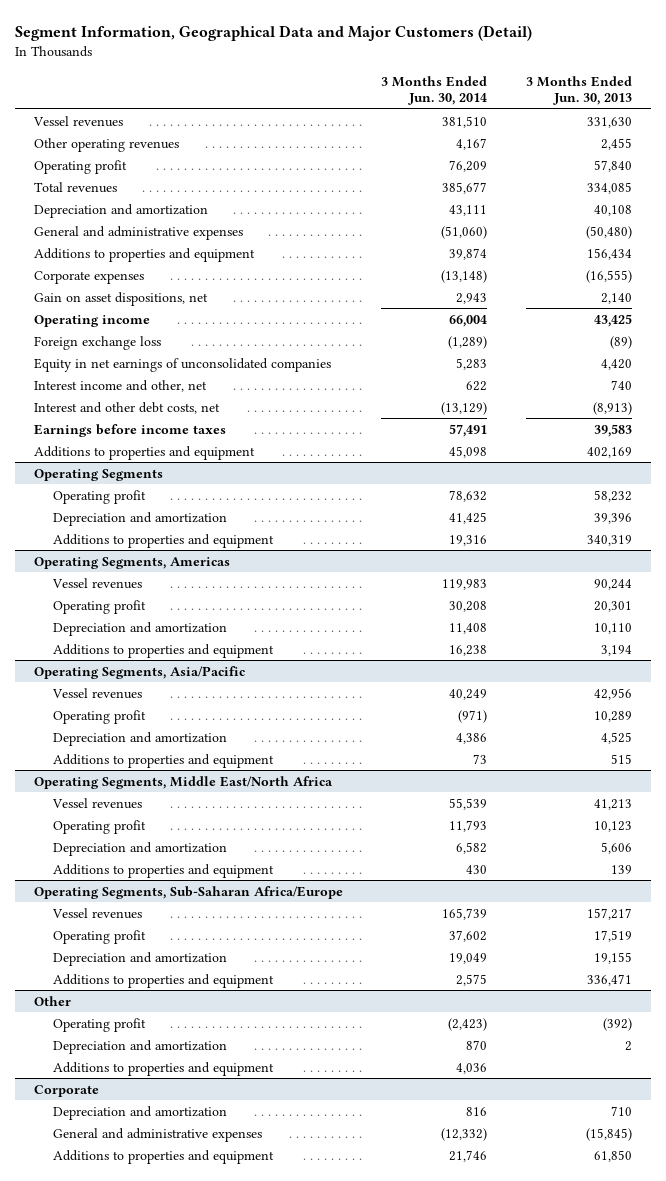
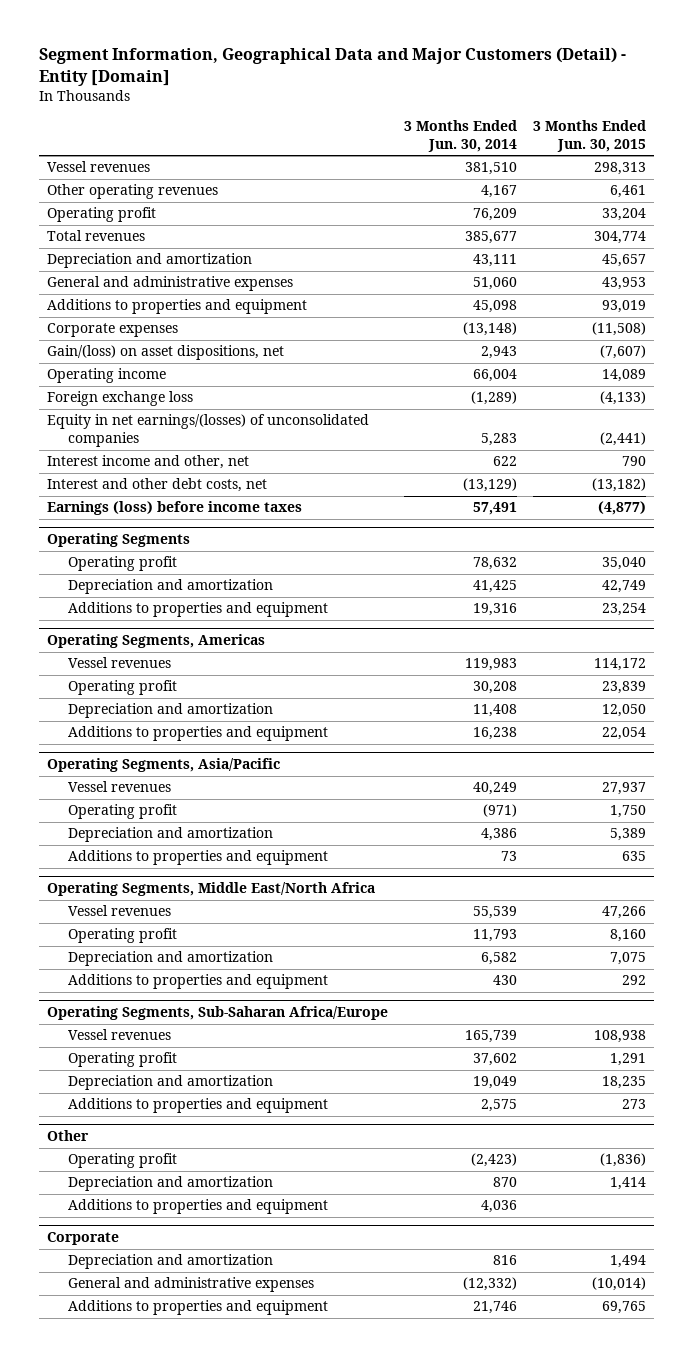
- Segment Information, Geographical Data and Major Customers (Detail)
+ Segment Information, Geographical Data and Major Customers (Detail) - Entity [Domain]
- | 3 Months Ended Jun. 30, 2014 | 3 Months Ended Jun. 30, 2013
+ | 3 Months Ended Jun. 30, 2014 | 3 Months Ended Jun. 30, 2015
- General and administrative expenses | (51,060) | (50,480)
- Additions to properties and equipment | 39,874 | 156,434
+ General and administrative expenses | 51,060 | 43,953
moved up: Additions to properties and equipment | 45,098 | 93,019
- Gain on asset dispositions, net | 2,943 | 2,140
+ Gain/(loss) on asset dispositions, net | 2,943 | (7,607)
- Equity in net earnings of unconsolidated companies | 5,283 | 4,420
+ Equity in net earnings/(losses) of unconsolidated companies | 5,283 | (2,441)
- Earnings before income taxes | 57,491 | 39,583
+ Earnings (loss) before income taxes | 57,491 | (4,877)

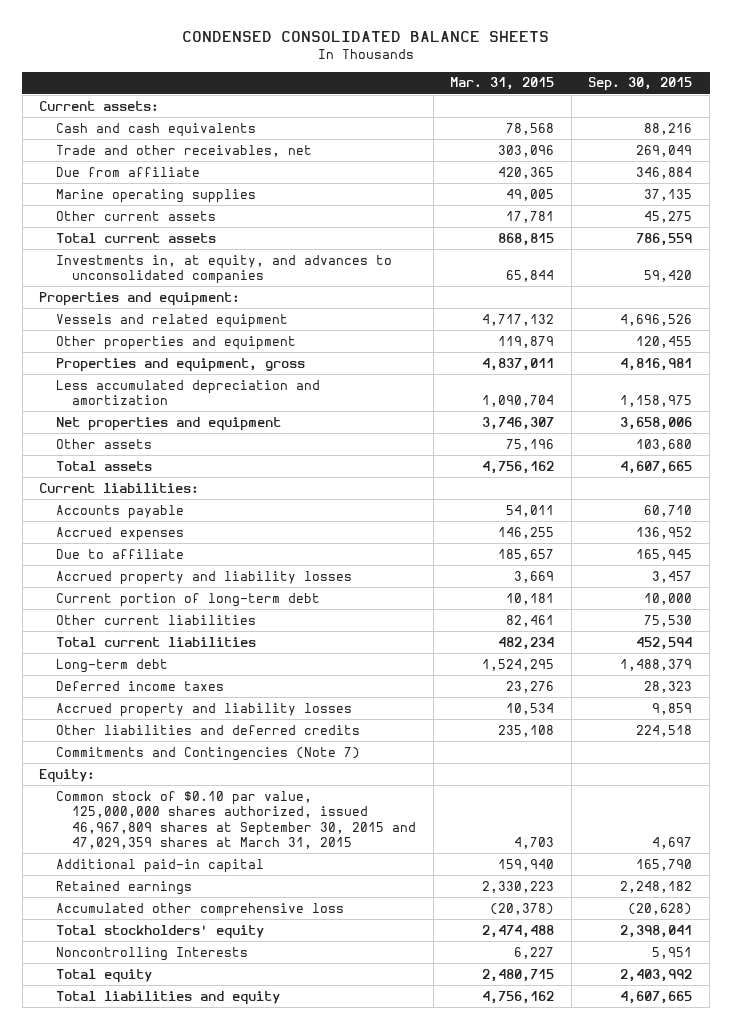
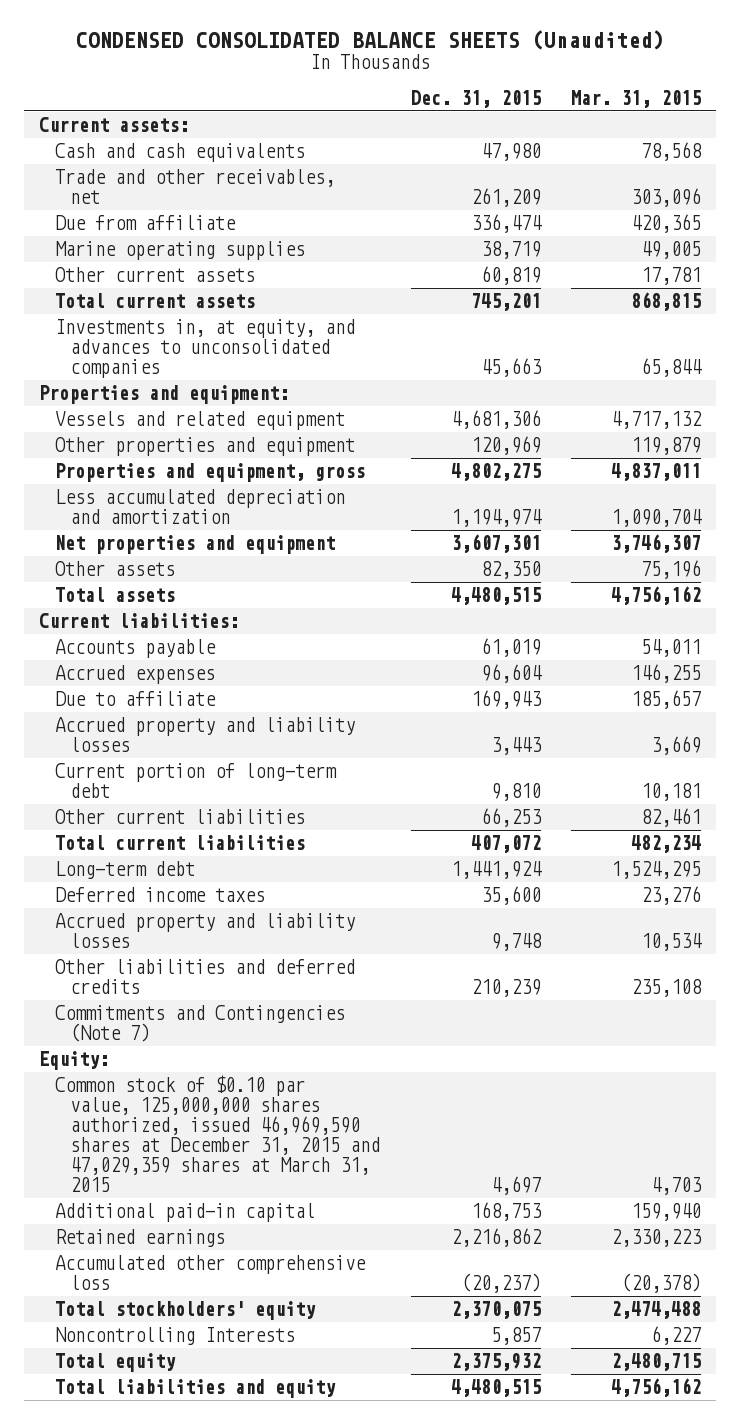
- CONDENSED CONSOLIDATED BALANCE SHEETS
+ CONDENSED CONSOLIDATED BALANCE SHEETS (Unaudited)
- | Mar. 31, 2015 | Sep. 30, 2015
+ | Dec. 31, 2015 | Mar. 31, 2015
- Common stock of $0.10 par value, 125,000,000 shares authorized, issued 46,967,809 shares at September 30, 2015 and 47,029,359 shares at March 31, 2015 | 4,703 | 4,697
+ Common stock of $0.10 par value, 125,000,000 shares authorized, issued 46,969,590 shares at December 31, 2015 and 47,029,359 shares at March 31, 2015 | 4,697 | 4,703

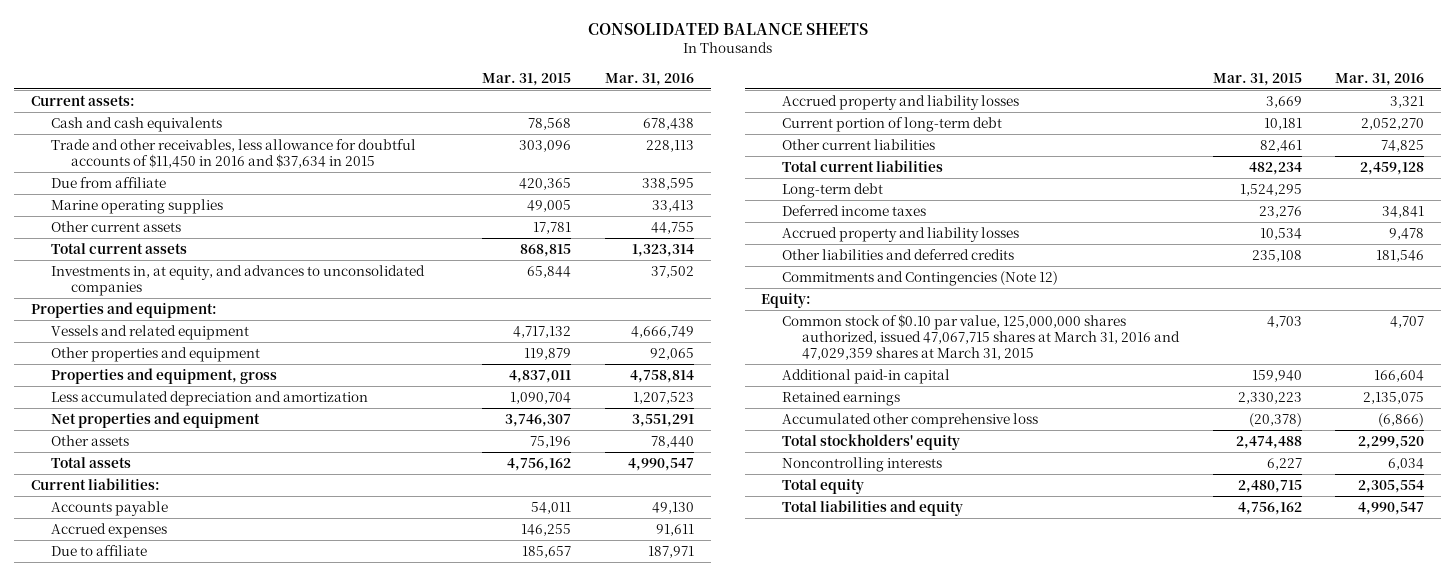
- CONDENSED CONSOLIDATED BALANCE SHEETS (Unaudited)
+ CONSOLIDATED BALANCE SHEETS
- | Dec. 31, 2015 | Mar. 31, 2015
+ | Mar. 31, 2015 | Mar. 31, 2016
- Trade and other receivables, net | 261,209 | 303,096
+ Trade and other receivables, less allowance for doubtful accounts of $11,450 in 2016 and $37,634 in 2015 | 303,096 | 228,113
- Commitments and Contingencies (Note 7)
+ Commitments and Contingencies (Note 12)
- Common stock of $0.10 par value, 125,000,000 shares authorized, issued 46,969,590 shares at December 31, 2015 and 47,029,359 shares at March 31, 2015 | 4,697 | 4,703
+ Common stock of $0.10 par value, 125,000,000 shares authorized, issued 47,067,715 shares at March 31, 2016 and 47,029,359 shares at March 31, 2015 | 4,703 | 4,707
- Noncontrolling Interests | 5,857 | 6,227
+ Noncontrolling interests | 6,227 | 6,034

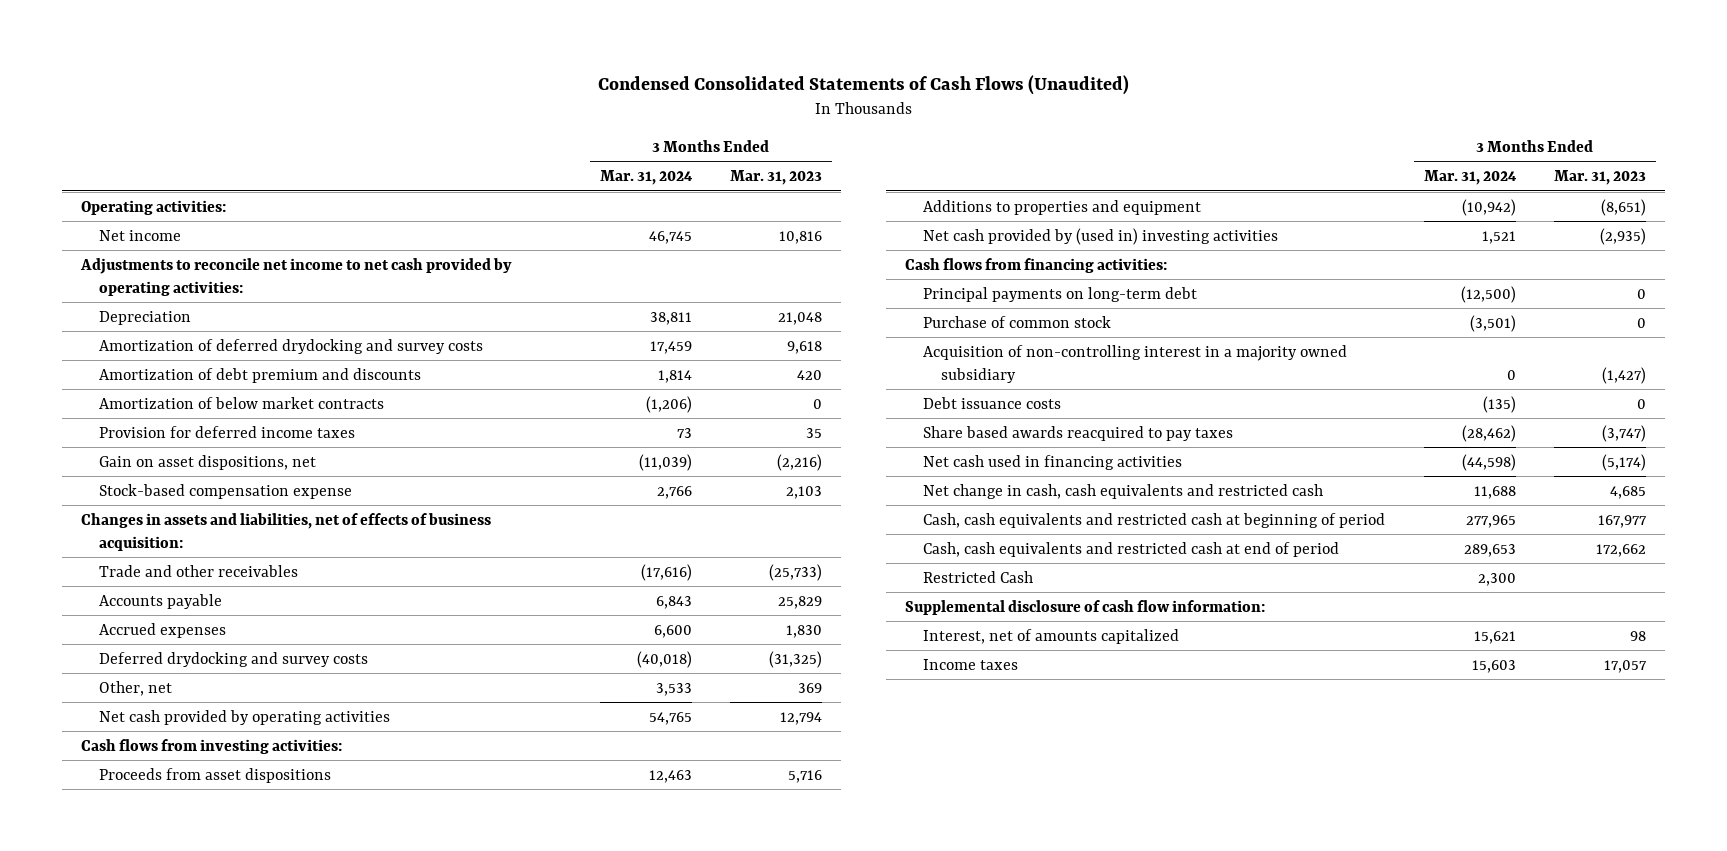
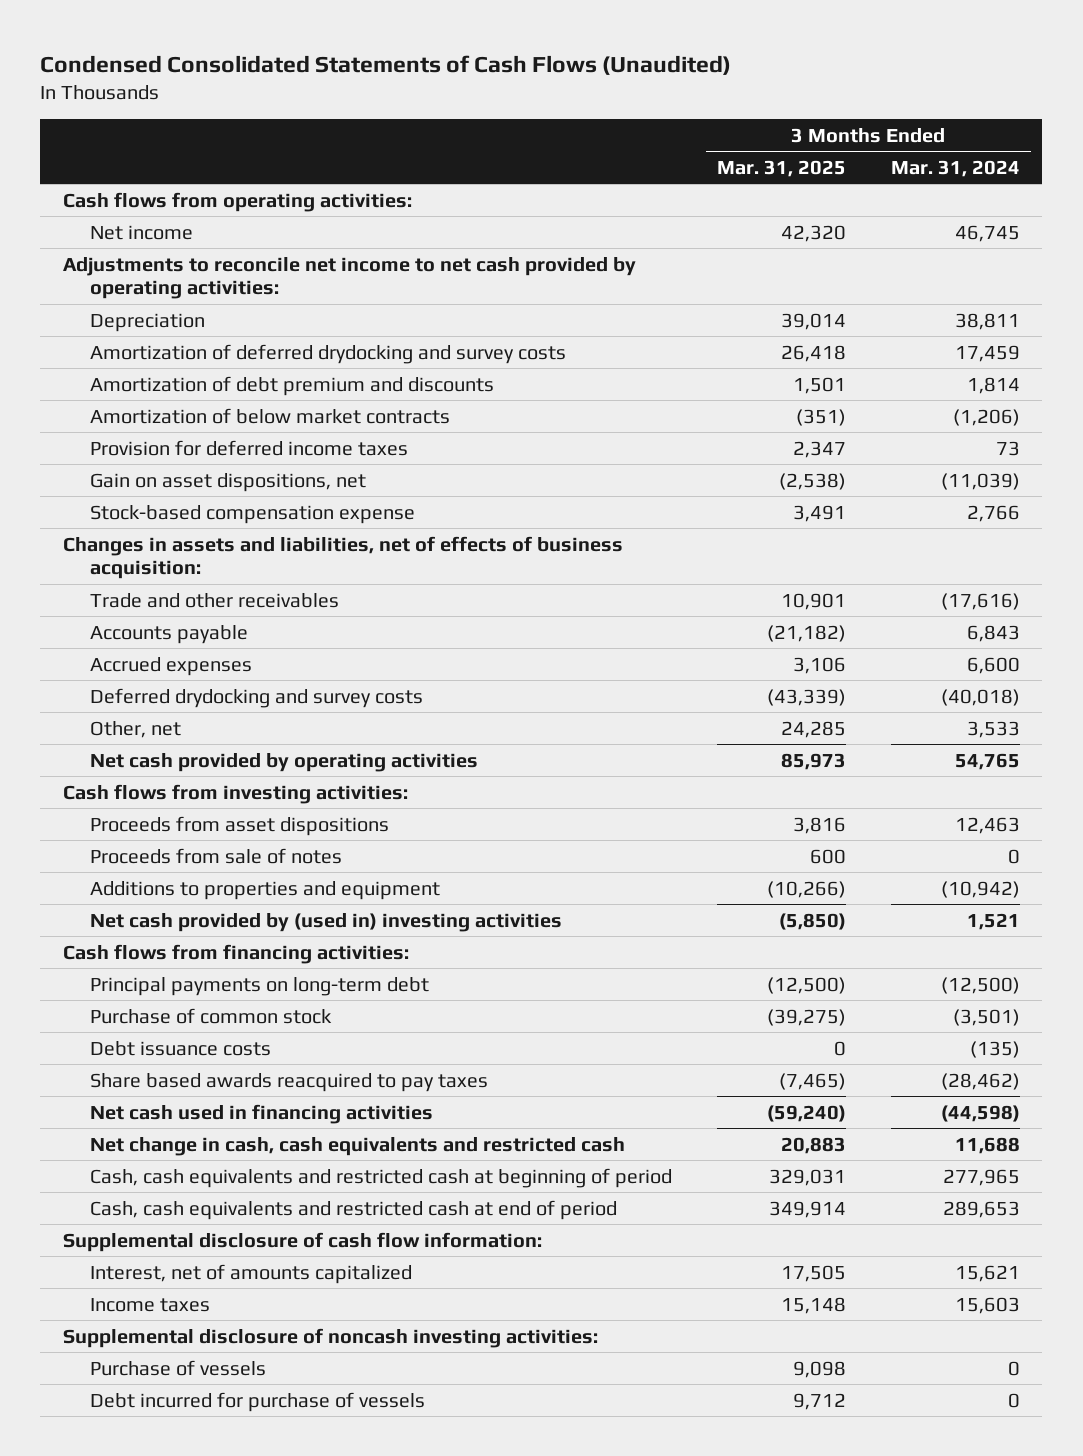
- | 3 Months Ended Mar. 31, 2024 | 3 Months Ended Mar. 31, 2023
+ | 3 Months Ended Mar. 31, 2025 | 3 Months Ended Mar. 31, 2024
- Operating activities:
+ Cash flows from operating activities:
+ Proceeds from sale of notes | 600 | 0
- Acquisition of non-controlling interest in a majority owned subsidiary | 0 | (1,427)
- Restricted Cash | 2,300 |
+ Supplemental disclosure of noncash investing activities:
+ Purchase of vessels | 9,098 | 0
+ Debt incurred for purchase of vessels | 9,712 | 0

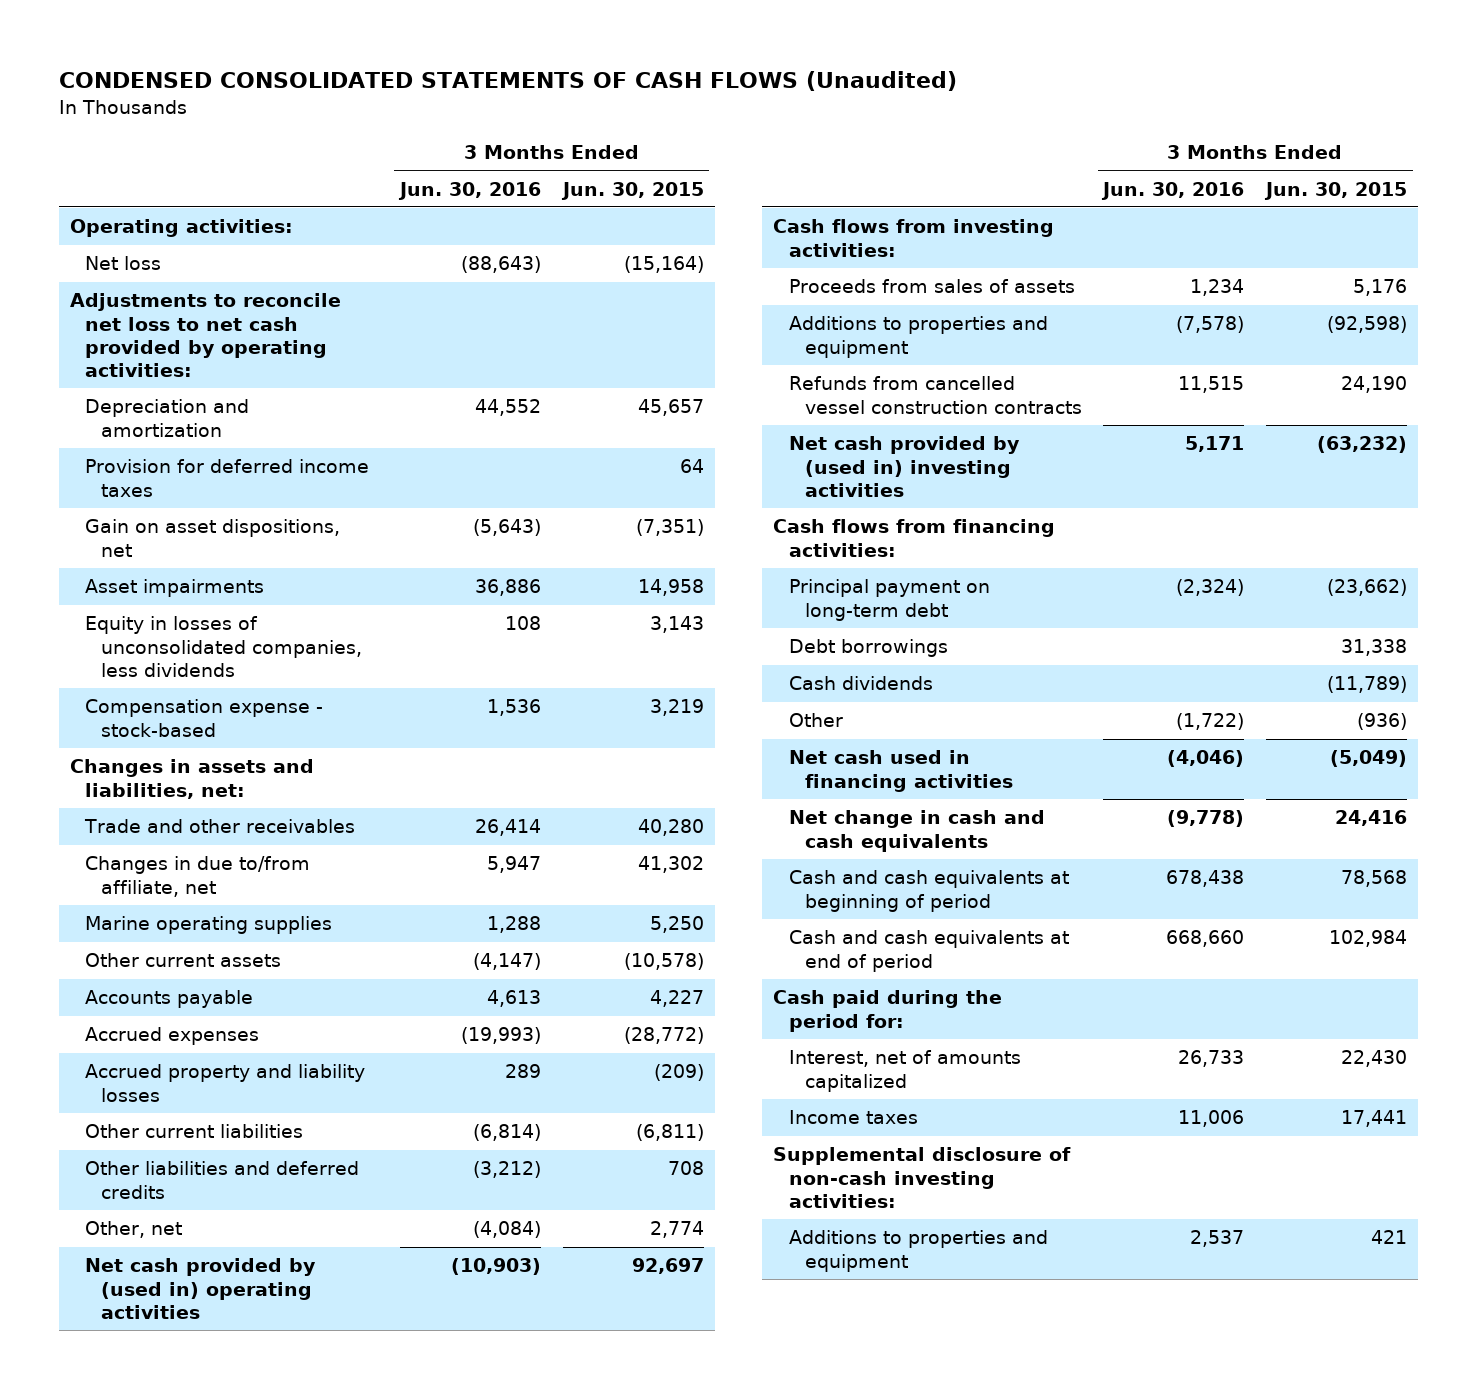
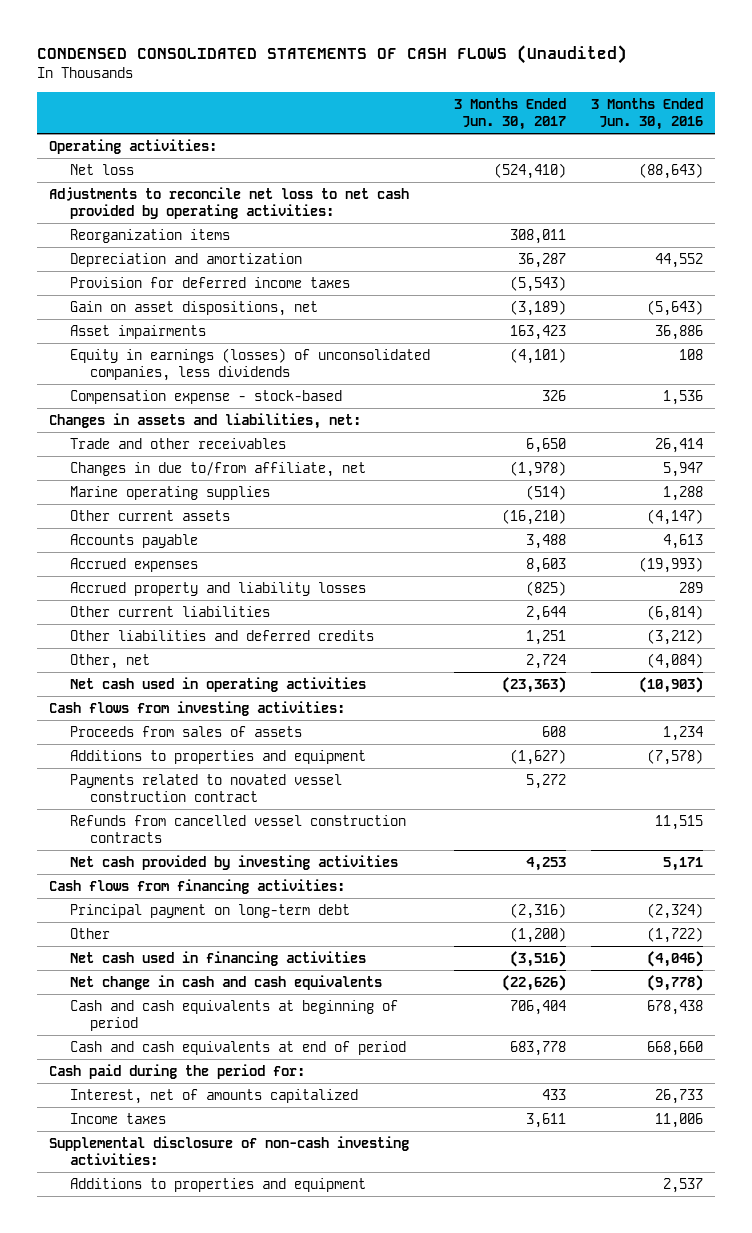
- | 3 Months Ended Jun. 30, 2016 | 3 Months Ended Jun. 30, 2015
+ | 3 Months Ended Jun. 30, 2017 | 3 Months Ended Jun. 30, 2016
+ Reorganization items | 308,011 |
- Equity in losses of unconsolidated companies, less dividends | 108 | 3,143
+ Equity in earnings (losses) of unconsolidated companies, less dividends | (4,101) | 108
- Net cash provided by (used in) operating activities | (10,903) | 92,697
+ Net cash used in operating activities | (23,363) | (10,903)
+ Payments related to novated vessel construction contract | 5,272 |
- Net cash provided by (used in) investing activities | 5,171 | (63,232)
+ Net cash provided by investing activities | 4,253 | 5,171
- Debt borrowings | | 31,338
- Cash dividends | | (11,789)

